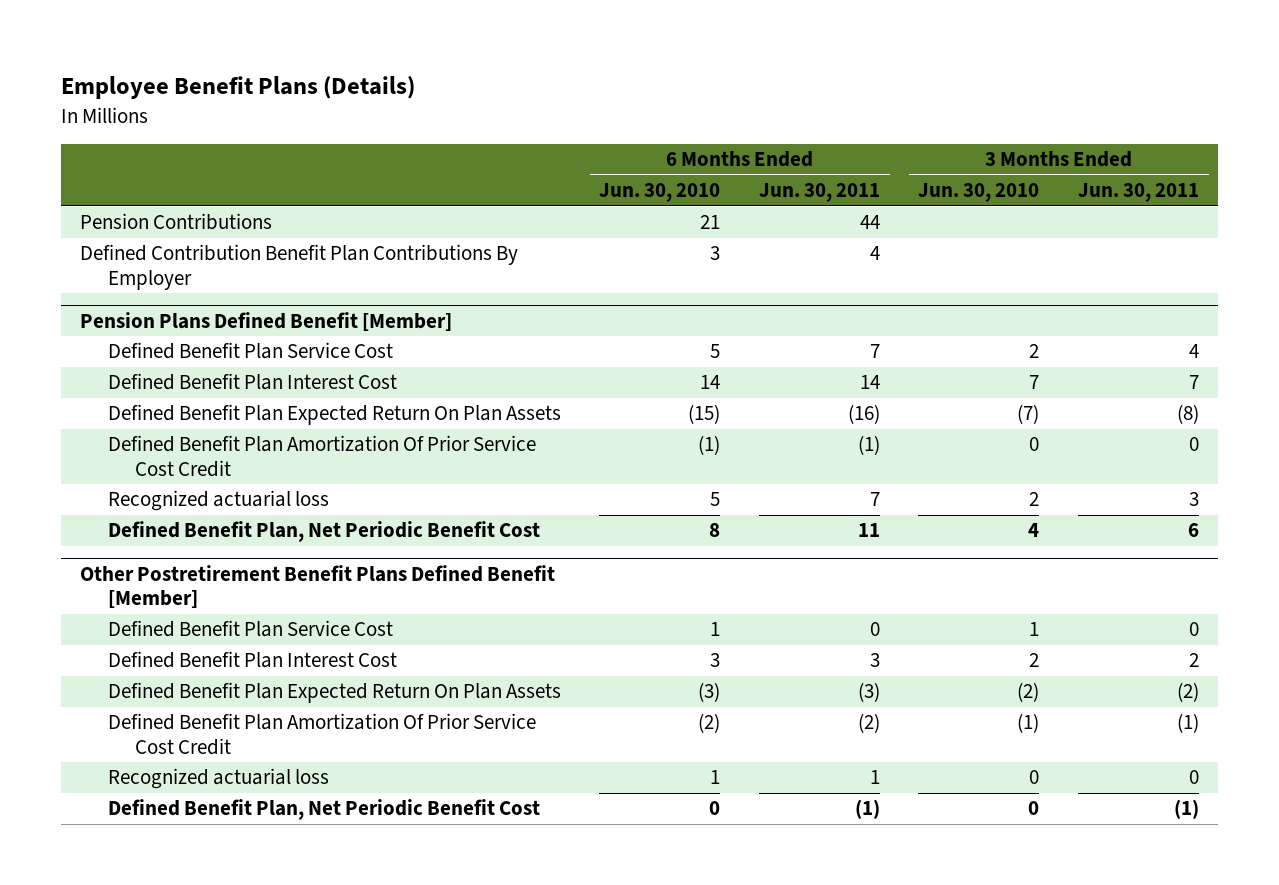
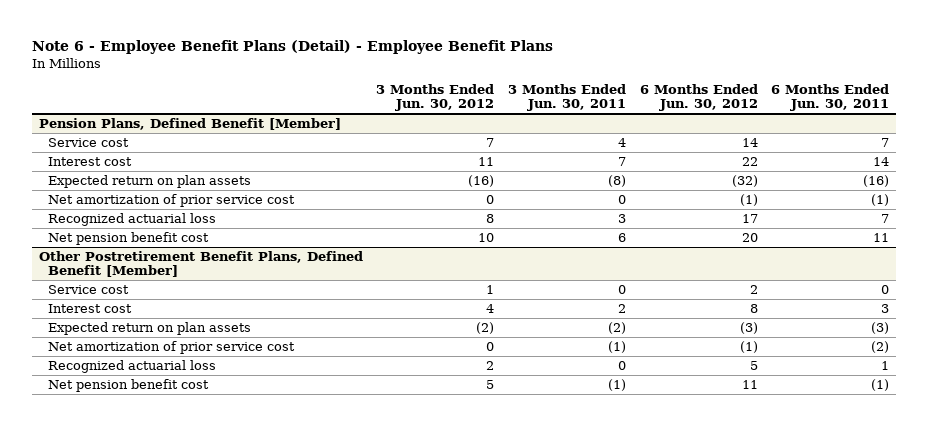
- Employee Benefit Plans (Details)
+ Note 6 - Employee Benefit Plans (Detail) - Employee Benefit Plans
- | 6 Months Ended Jun. 30, 2010 | 6 Months Ended Jun. 30, 2011 | 3 Months Ended Jun. 30, 2010 | 3 Months Ended Jun. 30, 2011
+ | 3 Months Ended Jun. 30, 2012 | 3 Months Ended Jun. 30, 2011 | 6 Months Ended Jun. 30, 2012 | 6 Months Ended Jun. 30, 2011
- Pension Contributions | 21 | 44 | |
- Defined Contribution Benefit Plan Contributions By Employer | 3 | 4 | |
- Pension Plans Defined Benefit [Member]
- Defined Benefit Plan Service Cost | 5 | 7 | 2 | 4
- Defined Benefit Plan Interest Cost | 14 | 14 | 7 | 7
- Defined Benefit Plan Expected Return On Plan Assets | (15) | (16) | (7) | (8)
- Defined Benefit Plan Amortization Of Prior Service Cost Credit | (1) | (1) | 0 | 0
+ Pension Plans, Defined Benefit [Member]
+ Service cost | 7 | 4 | 14 | 7
+ Interest cost | 11 | 7 | 22 | 14
+ Expected return on plan assets | (16) | (8) | (32) | (16)
+ Net amortization of prior service cost | 0 | 0 | (1) | (1)
- Defined Benefit Plan, Net Periodic Benefit Cost | 8 | 11 | 4 | 6
- Other Postretirement Benefit Plans Defined Benefit [Member]
- Defined Benefit Plan Service Cost | 1 | 0 | 1 | 0
- Defined Benefit Plan Interest Cost | 3 | 3 | 2 | 2
- Defined Benefit Plan Expected Return On Plan Assets | (3) | (3) | (2) | (2)
- Defined Benefit Plan Amortization Of Prior Service Cost Credit | (2) | (2) | (1) | (1)
+ Net pension benefit cost | 10 | 6 | 20 | 11
+ Other Postretirement Benefit Plans, Defined Benefit [Member]
+ Service cost | 1 | 0 | 2 | 0
+ Interest cost | 4 | 2 | 8 | 3
+ Expected return on plan assets | (2) | (2) | (3) | (3)
+ Net amortization of prior service cost | 0 | (1) | (1) | (2)
- Defined Benefit Plan, Net Periodic Benefit Cost | 0 | (1) | 0 | (1)
+ Net pension benefit cost | 5 | (1) | 11 | (1)

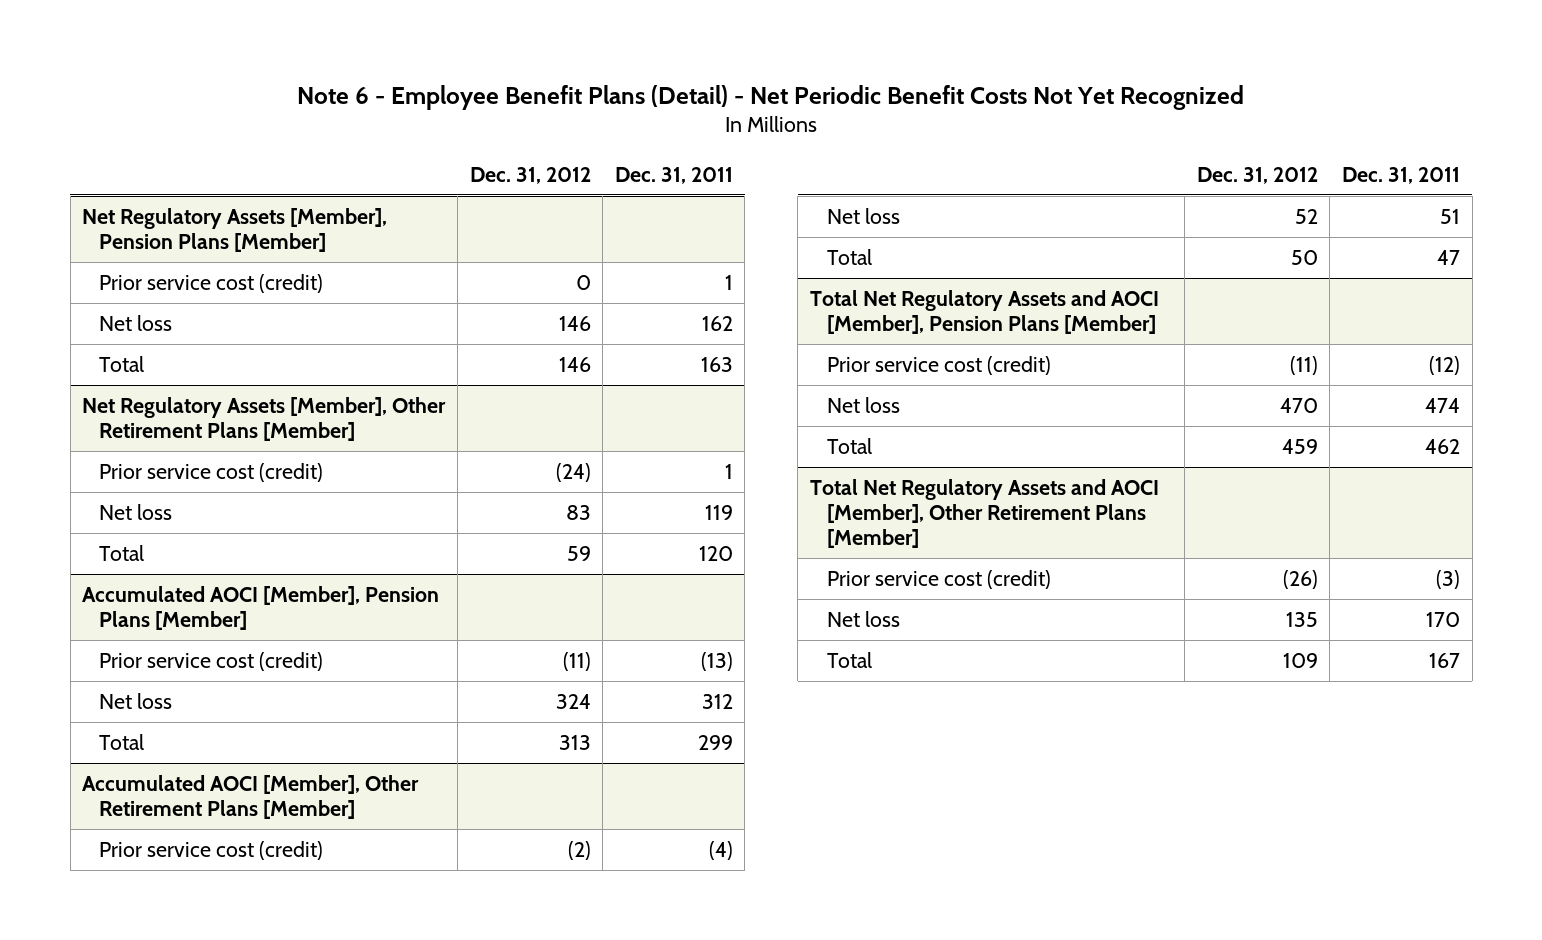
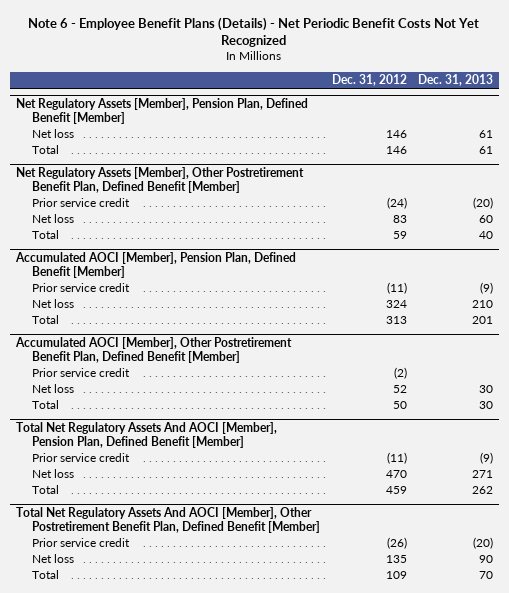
- Note 6 - Employee Benefit Plans (Detail) - Net Periodic Benefit Costs Not Yet Recognized
+ Note 6 - Employee Benefit Plans (Details) - Net Periodic Benefit Costs Not Yet Recognized
- | Dec. 31, 2012 | Dec. 31, 2011
+ | Dec. 31, 2012 | Dec. 31, 2013
- Net Regulatory Assets [Member], Pension Plans [Member]
- Prior service cost (credit) | 0 | 1
+ Net Regulatory Assets [Member], Pension Plan, Defined Benefit [Member]
- Net Regulatory Assets [Member], Other Retirement Plans [Member]
- Prior service cost (credit) | (24) | 1
+ Net Regulatory Assets [Member], Other Postretirement Benefit Plan, Defined Benefit [Member]
+ Prior service credit | (24) | (20)
- Accumulated AOCI [Member], Pension Plans [Member]
- Prior service cost (credit) | (11) | (13)
+ Accumulated AOCI [Member], Pension Plan, Defined Benefit [Member]
+ Prior service credit | (11) | (9)
- Accumulated AOCI [Member], Other Retirement Plans [Member]
- Prior service cost (credit) | (2) | (4)
+ Accumulated AOCI [Member], Other Postretirement Benefit Plan, Defined Benefit [Member]
+ Prior service credit | (2) |
- Total Net Regulatory Assets and AOCI [Member], Pension Plans [Member]
- Prior service cost (credit) | (11) | (12)
+ Total Net Regulatory Assets And AOCI [Member], Pension Plan, Defined Benefit [Member]
+ Prior service credit | (11) | (9)
- Total Net Regulatory Assets and AOCI [Member], Other Retirement Plans [Member]
- Prior service cost (credit) | (26) | (3)
+ Total Net Regulatory Assets And AOCI [Member], Other Postretirement Benefit Plan, Defined Benefit [Member]
+ Prior service credit | (26) | (20)

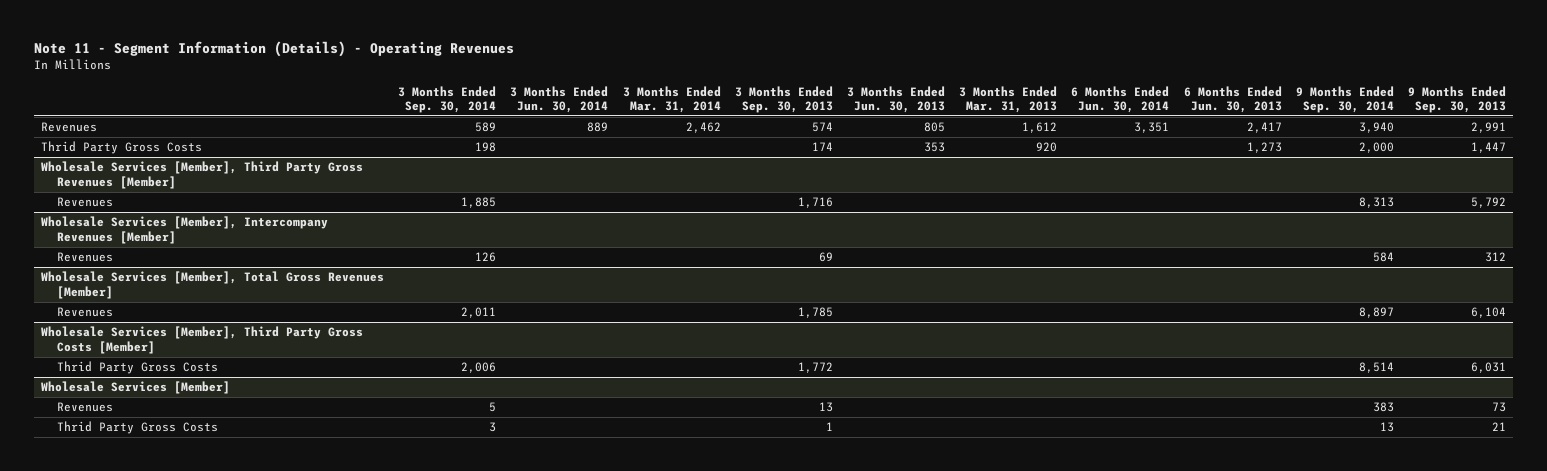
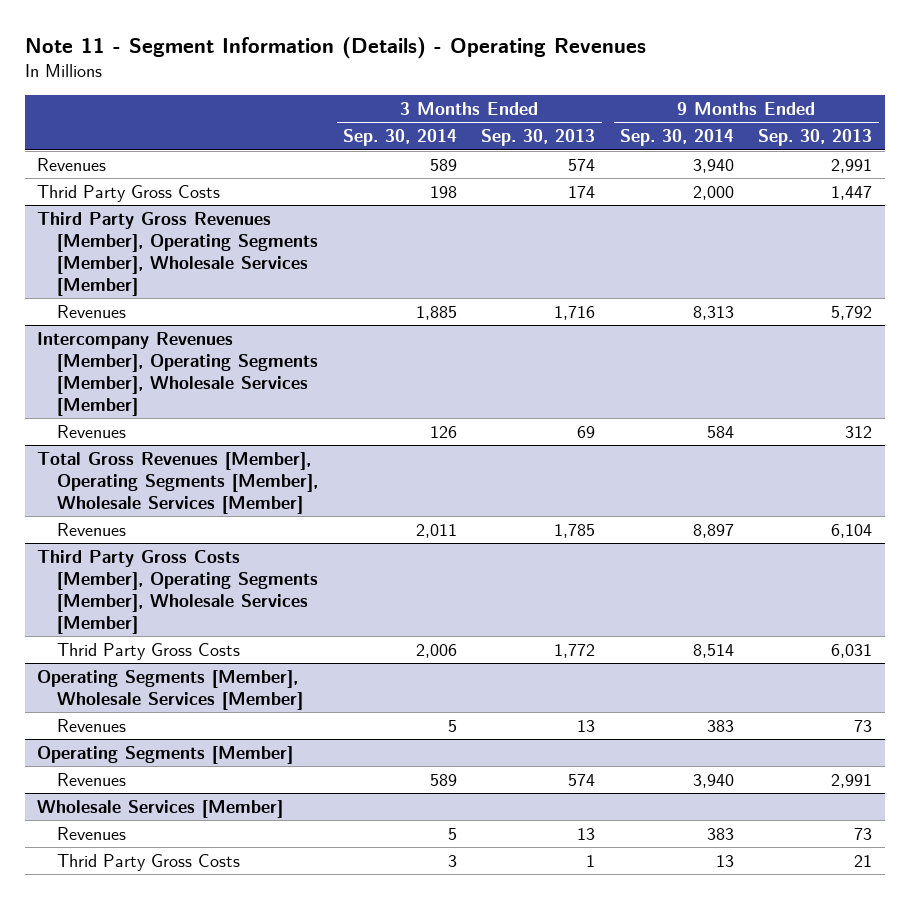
- | 3 Months Ended Sep. 30, 2014 | 3 Months Ended Jun. 30, 2014 | 3 Months Ended Mar. 31, 2014 | 3 Months Ended Sep. 30, 2013 | 3 Months Ended Jun. 30, 2013 | 3 Months Ended Mar. 31, 2013 | 6 Months Ended Jun. 30, 2014 | 6 Months Ended Jun. 30, 2013 | 9 Months Ended Sep. 30, 2014 | 9 Months Ended Sep. 30, 2013
+ | 3 Months Ended Sep. 30, 2014 | 3 Months Ended Sep. 30, 2013 | 9 Months Ended Sep. 30, 2014 | 9 Months Ended Sep. 30, 2013
- Wholesale Services [Member], Third Party Gross Revenues [Member]
+ Third Party Gross Revenues [Member], Operating Segments [Member], Wholesale Services [Member]
- Wholesale Services [Member], Intercompany Revenues [Member]
+ Intercompany Revenues [Member], Operating Segments [Member], Wholesale Services [Member]
- Wholesale Services [Member], Total Gross Revenues [Member]
+ Total Gross Revenues [Member], Operating Segments [Member], Wholesale Services [Member]
- Wholesale Services [Member], Third Party Gross Costs [Member]
+ Third Party Gross Costs [Member], Operating Segments [Member], Wholesale Services [Member]
+ Operating Segments [Member], Wholesale Services [Member]
+ Revenues | 5 | 13 | 383 | 73
+ Operating Segments [Member]
+ Revenues | 589 | 574 | 3,940 | 2,991

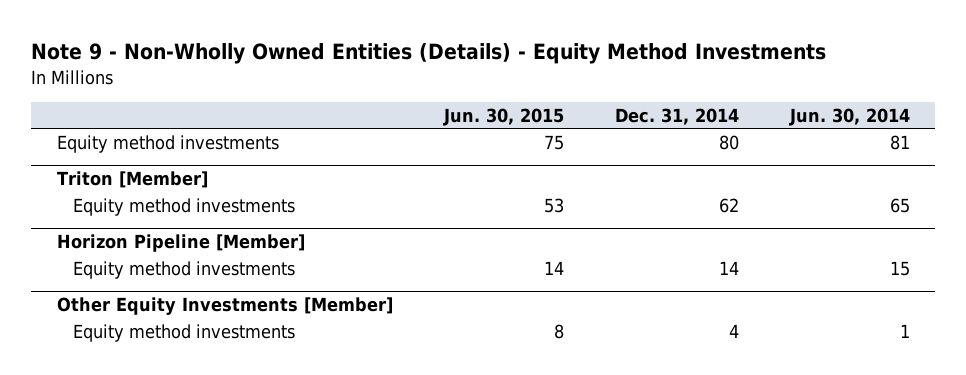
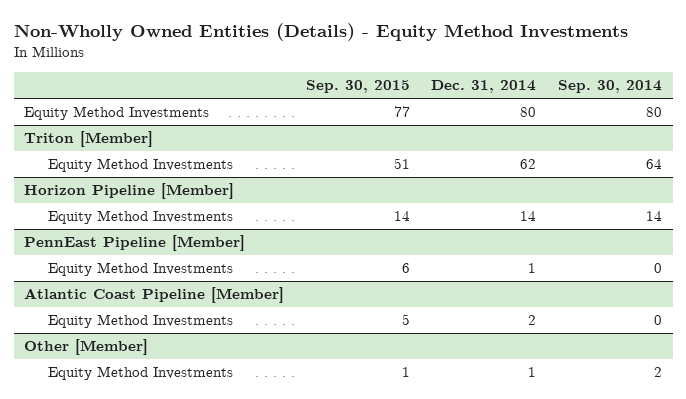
- Note 9 - Non-Wholly Owned Entities (Details) - Equity Method Investments
+ Non-Wholly Owned Entities (Details) - Equity Method Investments
- | Jun. 30, 2015 | Dec. 31, 2014 | Jun. 30, 2014
+ | Sep. 30, 2015 | Dec. 31, 2014 | Sep. 30, 2014
- Equity method investments | 75 | 80 | 81
+ Equity Method Investments | 77 | 80 | 80
@ Triton [Member]
- Equity method investments | 53 | 62 | 65
+ Equity Method Investments | 51 | 62 | 64
@ Horizon Pipeline [Member]
- Equity method investments | 14 | 14 | 15
- Other Equity Investments [Member]
- Equity method investments | 8 | 4 | 1
@ Horizon Pipeline [Member]
+ Equity Method Investments | 14 | 14 | 14
+ PennEast Pipeline [Member]
+ Equity Method Investments | 6 | 1 | 0
+ Atlantic Coast Pipeline [Member]
+ Equity Method Investments | 5 | 2 | 0
+ Other [Member]
+ Equity Method Investments | 1 | 1 | 2

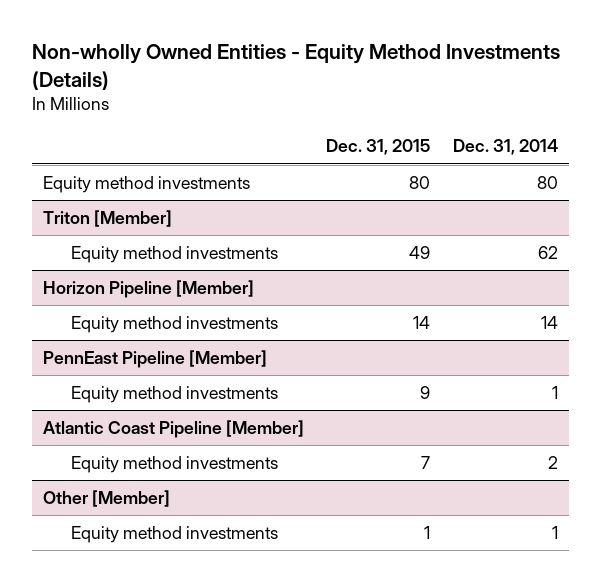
- Non-Wholly Owned Entities (Details) - Equity Method Investments
+ Non-wholly Owned Entities - Equity Method Investments (Details)
- | Sep. 30, 2015 | Dec. 31, 2014 | Sep. 30, 2014
+ | Dec. 31, 2015 | Dec. 31, 2014
- Equity Method Investments | 77 | 80 | 80
+ Equity method investments | 80 | 80
@ Triton [Member]
- Equity Method Investments | 51 | 62 | 64
+ Equity method investments | 49 | 62
@ Horizon Pipeline [Member]
- Equity Method Investments | 14 | 14 | 14
+ Equity method investments | 14 | 14
@ PennEast Pipeline [Member]
- Equity Method Investments | 6 | 1 | 0
+ Equity method investments | 9 | 1
@ Atlantic Coast Pipeline [Member]
- Equity Method Investments | 5 | 2 | 0
+ Equity method investments | 7 | 2
@ Other [Member]
- Equity Method Investments | 1 | 1 | 2
+ Equity method investments | 1 | 1

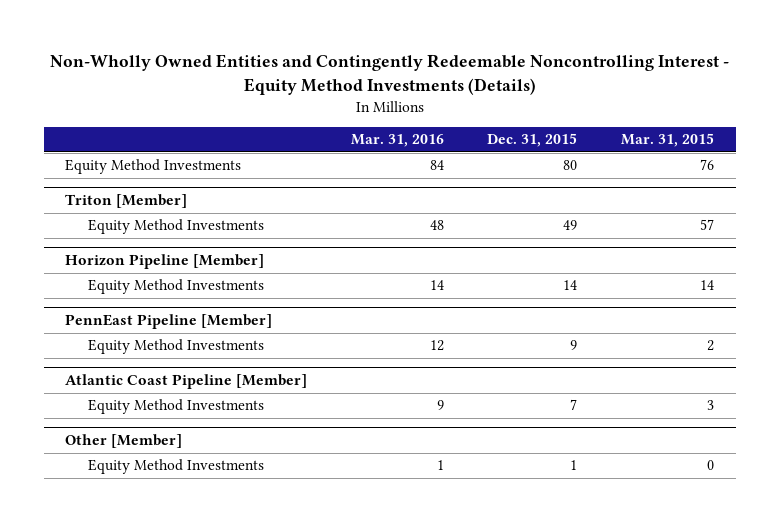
- Non-wholly Owned Entities - Equity Method Investments (Details)
+ Non-Wholly Owned Entities and Contingently Redeemable Noncontrolling Interest - Equity Method Investments (Details)
- | Dec. 31, 2015 | Dec. 31, 2014
+ | Mar. 31, 2016 | Dec. 31, 2015 | Mar. 31, 2015
- Equity method investments | 80 | 80
+ Equity Method Investments | 84 | 80 | 76
@ Triton [Member]
- Equity method investments | 49 | 62
+ Equity Method Investments | 48 | 49 | 57
@ Horizon Pipeline [Member]
- Equity method investments | 14 | 14
+ Equity Method Investments | 14 | 14 | 14
@ PennEast Pipeline [Member]
- Equity method investments | 9 | 1
+ Equity Method Investments | 12 | 9 | 2
@ Atlantic Coast Pipeline [Member]
- Equity method investments | 7 | 2
+ Equity Method Investments | 9 | 7 | 3
@ Other [Member]
- Equity method investments | 1 | 1
+ Equity Method Investments | 1 | 1 | 0

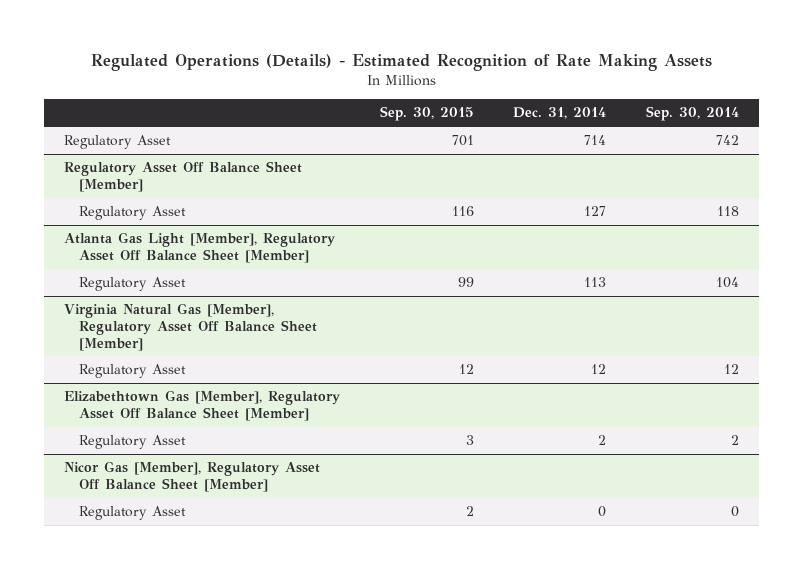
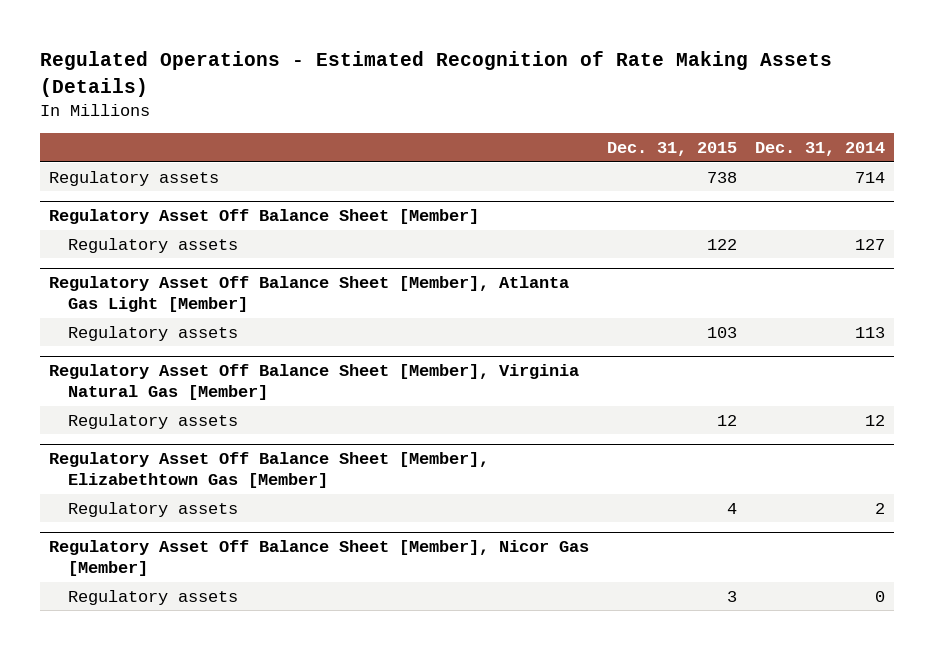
- Regulated Operations (Details) - Estimated Recognition of Rate Making Assets
+ Regulated Operations - Estimated Recognition of Rate Making Assets (Details)
- | Sep. 30, 2015 | Dec. 31, 2014 | Sep. 30, 2014
+ | Dec. 31, 2015 | Dec. 31, 2014
- Regulatory Asset | 701 | 714 | 742
+ Regulatory assets | 738 | 714
@ Regulatory Asset Off Balance Sheet [Member]
- Regulatory Asset | 116 | 127 | 118
- Atlanta Gas Light [Member], Regulatory Asset Off Balance Sheet [Member]
- Regulatory Asset | 99 | 113 | 104
- Virginia Natural Gas [Member], Regulatory Asset Off Balance Sheet [Member]
- Regulatory Asset | 12 | 12 | 12
- Elizabethtown Gas [Member], Regulatory Asset Off Balance Sheet [Member]
- Regulatory Asset | 3 | 2 | 2
- Nicor Gas [Member], Regulatory Asset Off Balance Sheet [Member]
- Regulatory Asset | 2 | 0 | 0
@ Regulatory Asset Off Balance Sheet [Member]
+ Regulatory assets | 122 | 127
+ Regulatory Asset Off Balance Sheet [Member], Atlanta Gas Light [Member]
+ Regulatory assets | 103 | 113
+ Regulatory Asset Off Balance Sheet [Member], Virginia Natural Gas [Member]
+ Regulatory assets | 12 | 12
+ Regulatory Asset Off Balance Sheet [Member], Elizabethtown Gas [Member]
+ Regulatory assets | 4 | 2
+ Regulatory Asset Off Balance Sheet [Member], Nicor Gas [Member]
+ Regulatory assets | 3 | 0

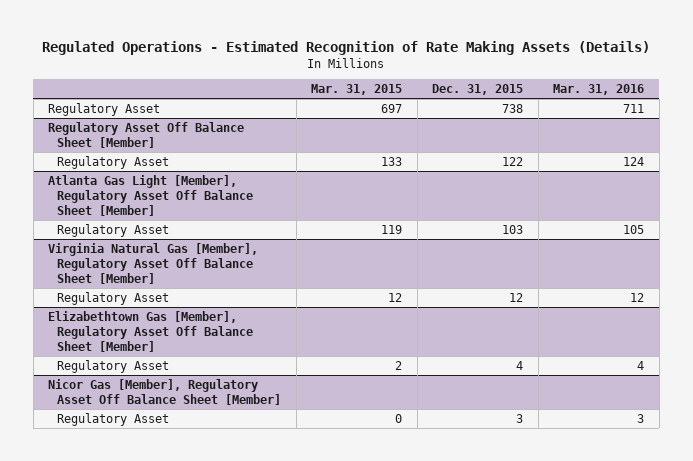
- | Dec. 31, 2015 | Dec. 31, 2014
+ | Mar. 31, 2015 | Dec. 31, 2015 | Mar. 31, 2016
- Regulatory assets | 738 | 714
+ Regulatory Asset | 697 | 738 | 711
@ Regulatory Asset Off Balance Sheet [Member]
- Regulatory assets | 122 | 127
- Regulatory Asset Off Balance Sheet [Member], Atlanta Gas Light [Member]
- Regulatory assets | 103 | 113
- Regulatory Asset Off Balance Sheet [Member], Virginia Natural Gas [Member]
- Regulatory assets | 12 | 12
- Regulatory Asset Off Balance Sheet [Member], Elizabethtown Gas [Member]
- Regulatory assets | 4 | 2
- Regulatory Asset Off Balance Sheet [Member], Nicor Gas [Member]
- Regulatory assets | 3 | 0
@ Regulatory Asset Off Balance Sheet [Member]
+ Regulatory Asset | 133 | 122 | 124
+ Atlanta Gas Light [Member], Regulatory Asset Off Balance Sheet [Member]
+ Regulatory Asset | 119 | 103 | 105
+ Virginia Natural Gas [Member], Regulatory Asset Off Balance Sheet [Member]
+ Regulatory Asset | 12 | 12 | 12
+ Elizabethtown Gas [Member], Regulatory Asset Off Balance Sheet [Member]
+ Regulatory Asset | 2 | 4 | 4
+ Nicor Gas [Member], Regulatory Asset Off Balance Sheet [Member]
+ Regulatory Asset | 0 | 3 | 3

